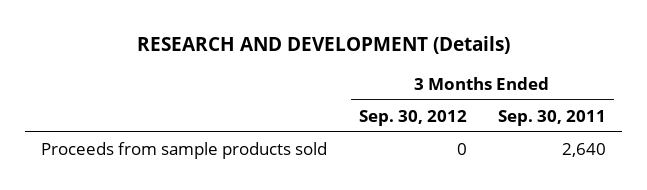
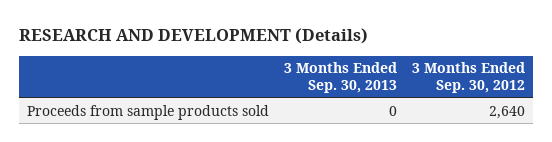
- | 3 Months Ended Sep. 30, 2012 | 3 Months Ended Sep. 30, 2011
+ | 3 Months Ended Sep. 30, 2013 | 3 Months Ended Sep. 30, 2012
- Proceeds from sample products sold | 0 | 2,640
+ Proceeds from sample products sold | 0 | 2,640

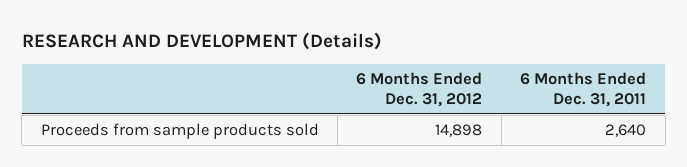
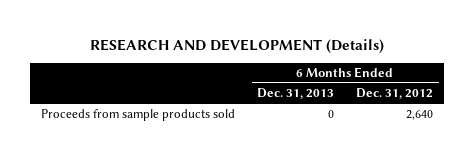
- | 6 Months Ended Dec. 31, 2012 | 6 Months Ended Dec. 31, 2011
+ | 6 Months Ended Dec. 31, 2013 | 6 Months Ended Dec. 31, 2012
- Proceeds from sample products sold | 14,898 | 2,640
+ Proceeds from sample products sold | 0 | 2,640

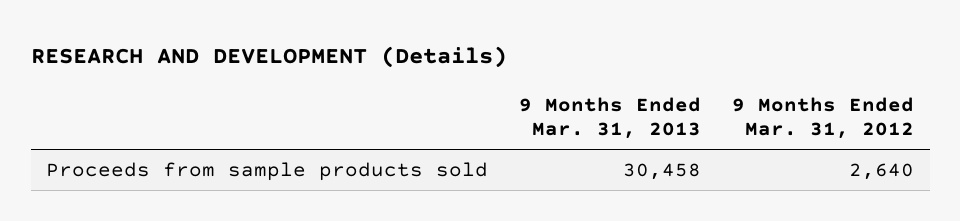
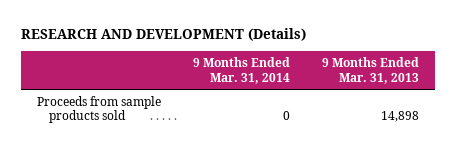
- | 9 Months Ended Mar. 31, 2013 | 9 Months Ended Mar. 31, 2012
+ | 9 Months Ended Mar. 31, 2014 | 9 Months Ended Mar. 31, 2013
- Proceeds from sample products sold | 30,458 | 2,640
+ Proceeds from sample products sold | 0 | 14,898

